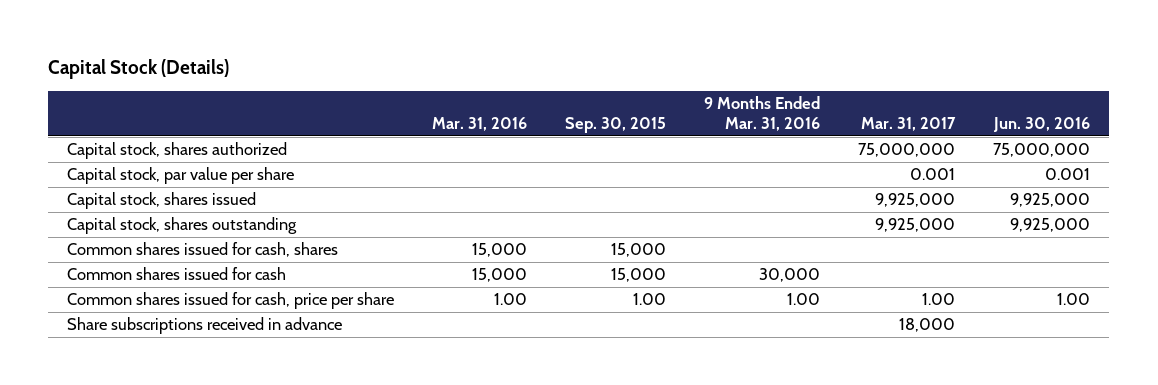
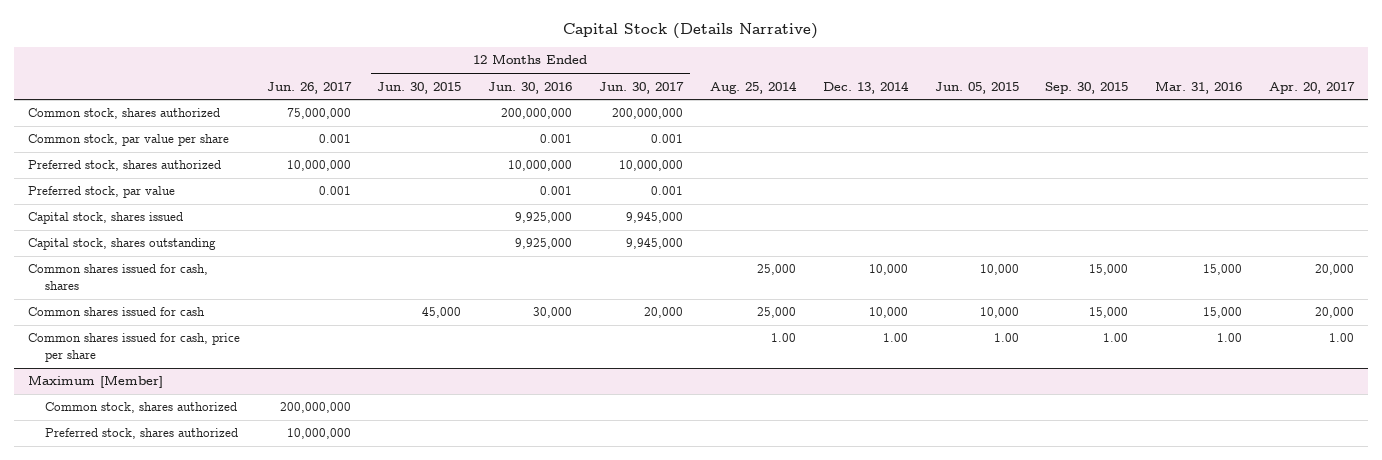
- Capital Stock (Details)
+ Capital Stock (Details Narrative)
- | Mar. 31, 2016 | Sep. 30, 2015 | 9 Months Ended Mar. 31, 2016 | Mar. 31, 2017 | Jun. 30, 2016
+ | Jun. 26, 2017 | 12 Months Ended Jun. 30, 2015 | 12 Months Ended Jun. 30, 2016 | 12 Months Ended Jun. 30, 2017 | Aug. 25, 2014 | Dec. 13, 2014 | Jun. 05, 2015 | Sep. 30, 2015 | Mar. 31, 2016 | Apr. 20, 2017
- Capital stock, shares authorized | | | | 75,000,000 | 75,000,000
- Capital stock, par value per share | | | | 0.001 | 0.001
+ Common stock, shares authorized | 75,000,000 | | 200,000,000 | 200,000,000 | | | | | |
+ Common stock, par value per share | 0.001 | | 0.001 | 0.001 | | | | | |
+ Preferred stock, shares authorized | 10,000,000 | | 10,000,000 | 10,000,000 | | | | | |
+ Preferred stock, par value | 0.001 | | 0.001 | 0.001 | | | | | |
- Share subscriptions received in advance | | | | 18,000 |
+ Maximum [Member]
+ Common stock, shares authorized | 200,000,000 | | | | | | | | |
+ Preferred stock, shares authorized | 10,000,000 | | | | | | | | |

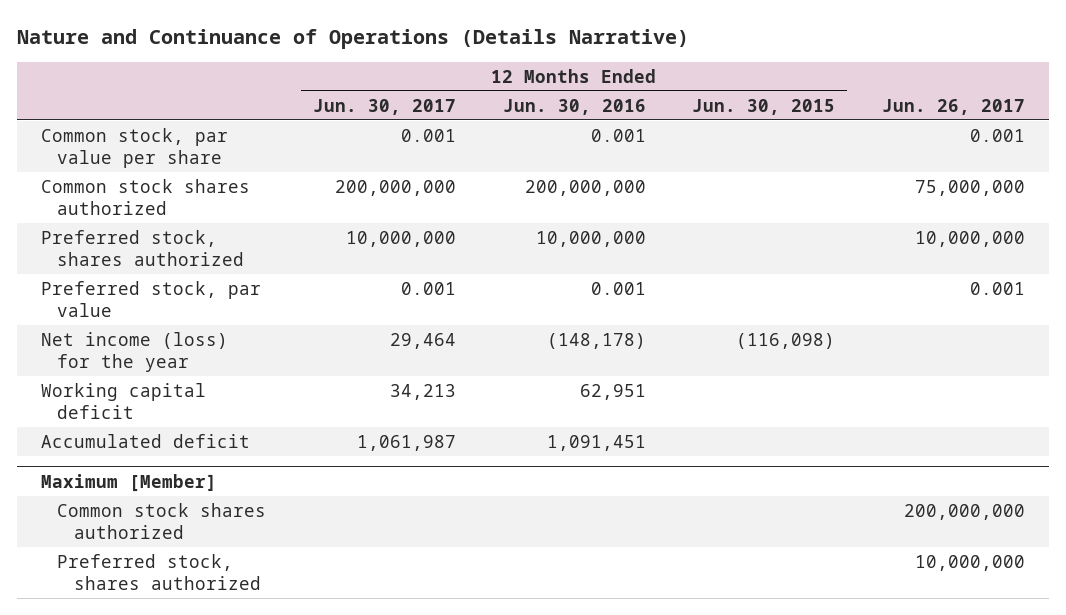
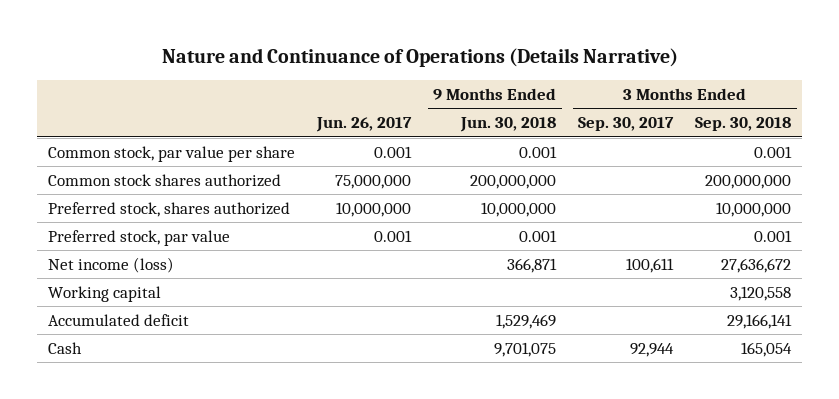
- | 12 Months Ended Jun. 30, 2017 | 12 Months Ended Jun. 30, 2016 | 12 Months Ended Jun. 30, 2015 | Jun. 26, 2017
+ | Jun. 26, 2017 | 9 Months Ended Jun. 30, 2018 | 3 Months Ended Sep. 30, 2017 | 3 Months Ended Sep. 30, 2018
- Net income (loss) for the year | 29,464 | (148,178) | (116,098) |
- Working capital deficit | 34,213 | 62,951 | |
+ Net income (loss) | | 366,871 | 100,611 | 27,636,672
+ Working capital | | | | 3,120,558
- Maximum [Member]
- Common stock shares authorized | | | | 200,000,000
- Preferred stock, shares authorized | | | | 10,000,000
+ Cash | | 9,701,075 | 92,944 | 165,054

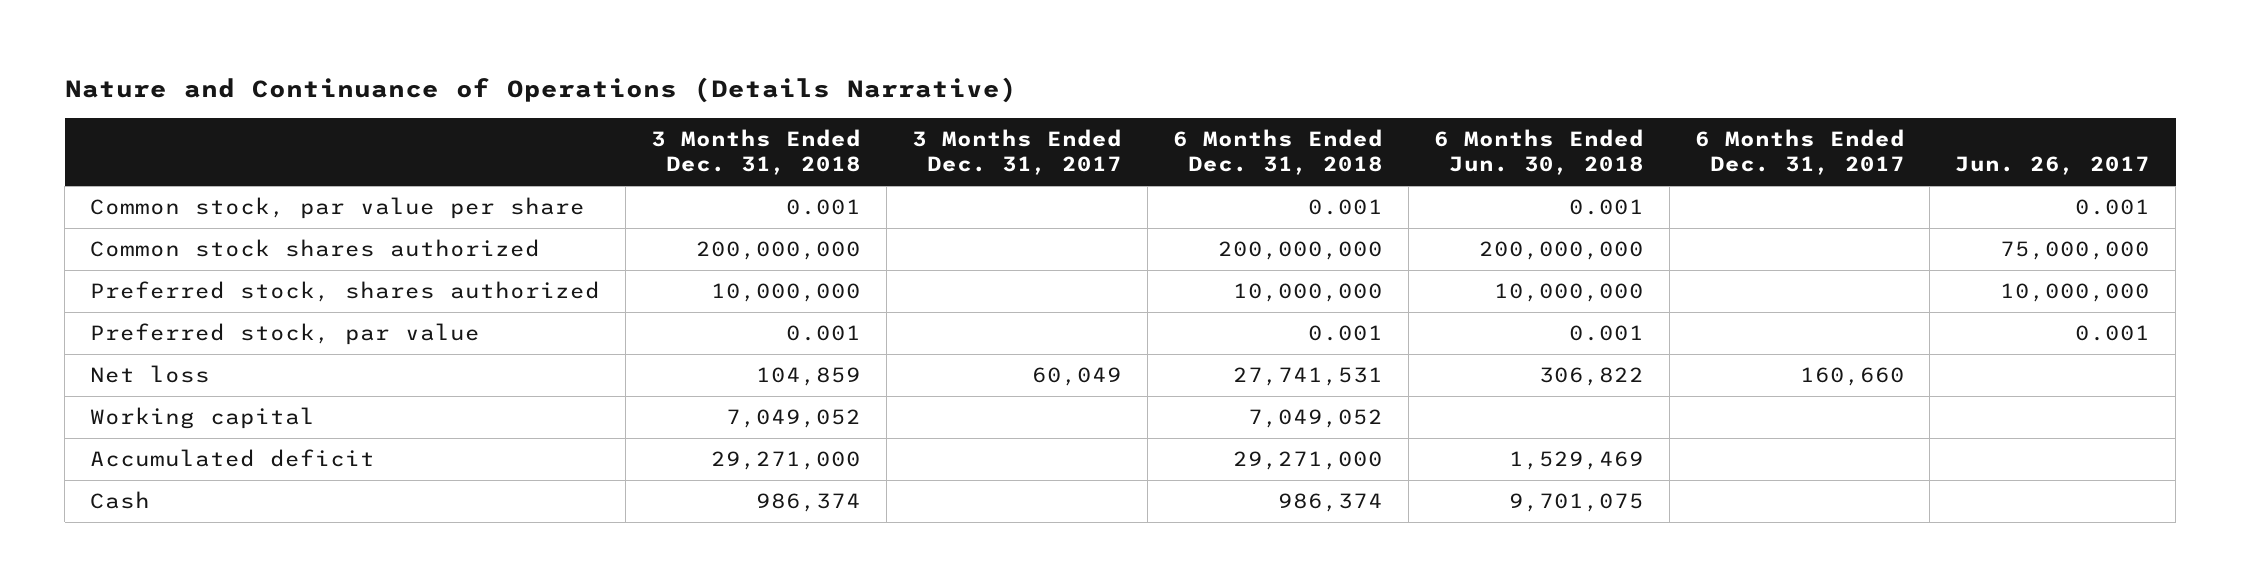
- | Jun. 26, 2017 | 9 Months Ended Jun. 30, 2018 | 3 Months Ended Sep. 30, 2017 | 3 Months Ended Sep. 30, 2018
+ | 3 Months Ended Dec. 31, 2018 | 3 Months Ended Dec. 31, 2017 | 6 Months Ended Dec. 31, 2018 | 6 Months Ended Jun. 30, 2018 | 6 Months Ended Dec. 31, 2017 | Jun. 26, 2017
- Net income (loss) | | 366,871 | 100,611 | 27,636,672
+ Net loss | 104,859 | 60,049 | 27,741,531 | 306,822 | 160,660 |

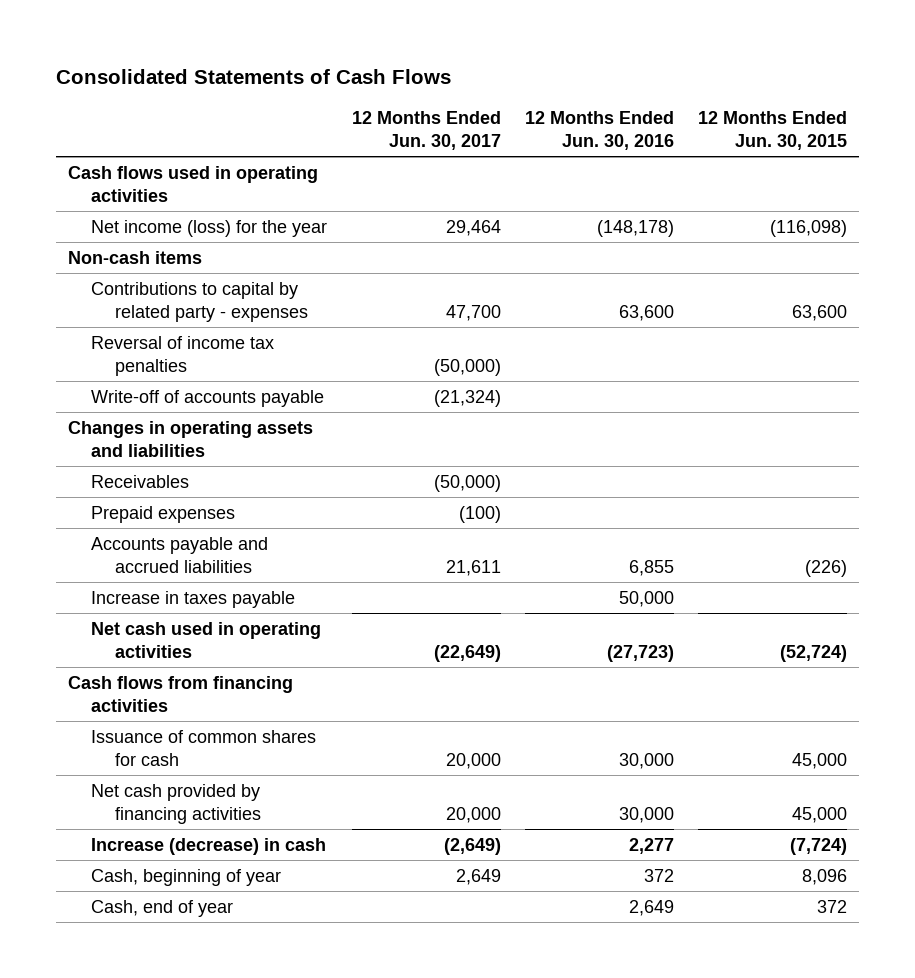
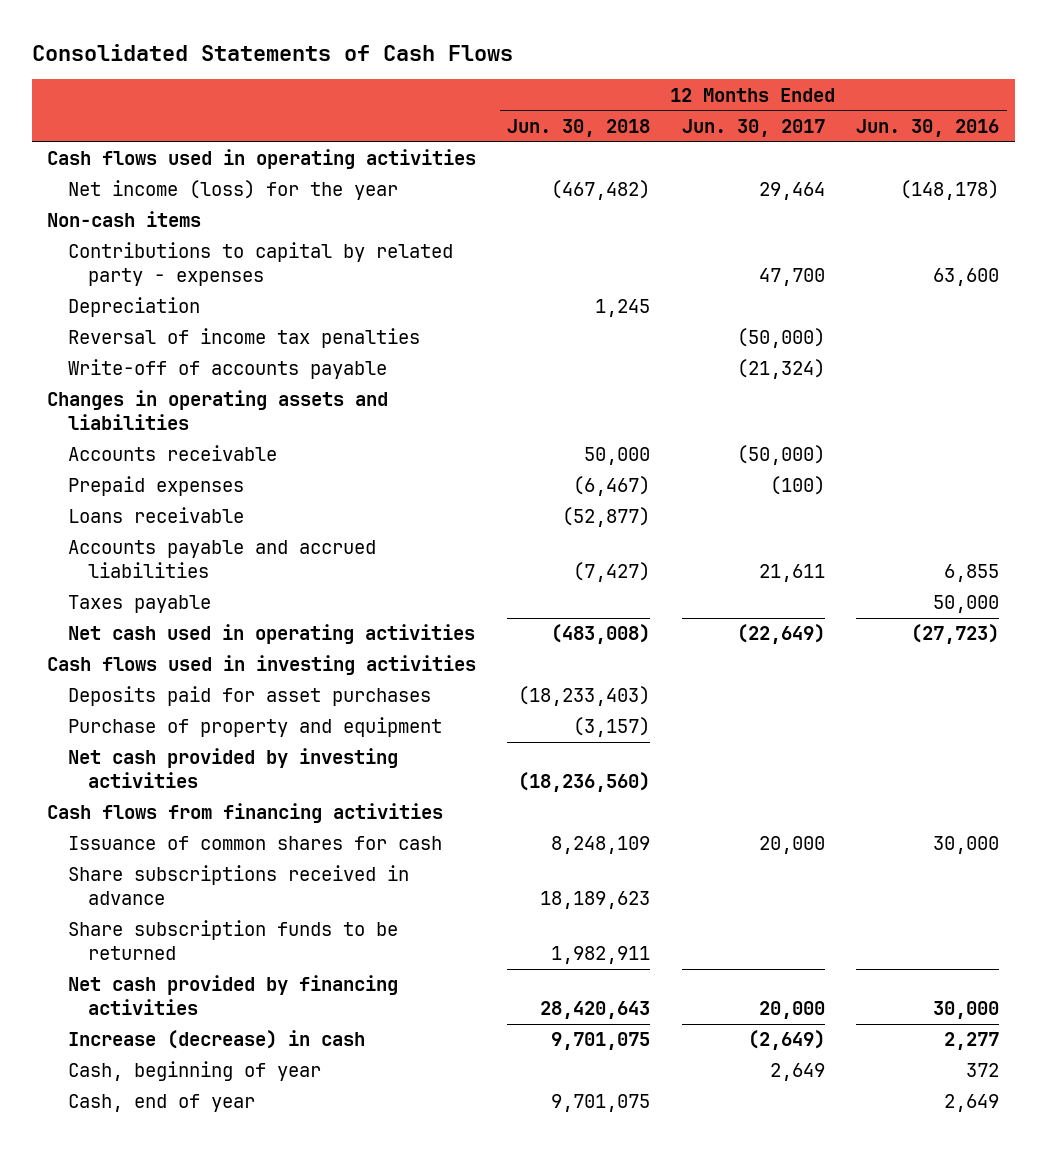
- | 12 Months Ended Jun. 30, 2017 | 12 Months Ended Jun. 30, 2016 | 12 Months Ended Jun. 30, 2015
+ | 12 Months Ended Jun. 30, 2018 | 12 Months Ended Jun. 30, 2017 | 12 Months Ended Jun. 30, 2016
+ Depreciation | 1,245 | |
- Receivables | (50,000) | |
+ Accounts receivable | 50,000 | (50,000) |
+ Loans receivable | (52,877) | |
- Increase in taxes payable | | 50,000 |
+ Taxes payable | | | 50,000
+ Cash flows used in investing activities
+ Deposits paid for asset purchases | (18,233,403) | |
+ Purchase of property and equipment | (3,157) | |
+ Net cash provided by investing activities | (18,236,560) | |
+ Share subscriptions received in advance | 18,189,623 | |
+ Share subscription funds to be returned | 1,982,911 | |

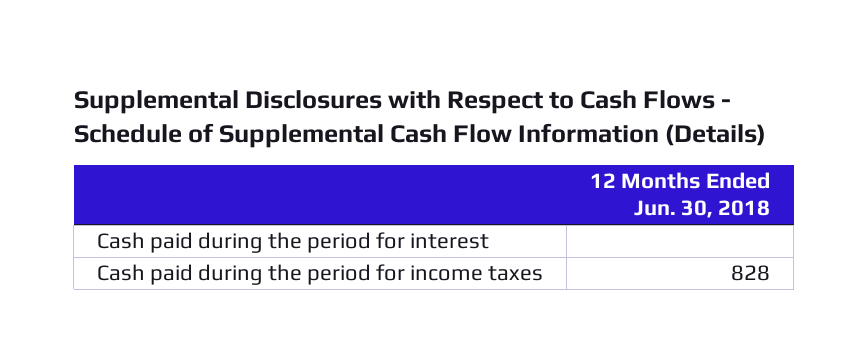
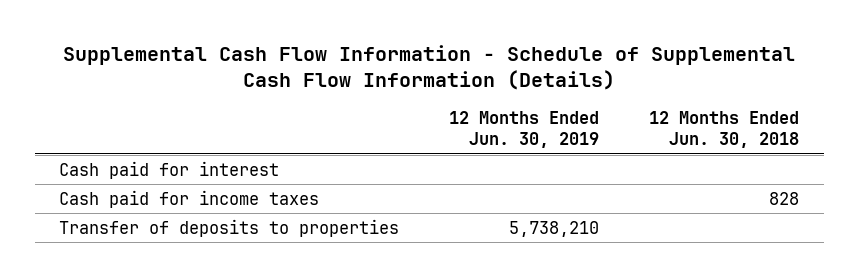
- Supplemental Disclosures with Respect to Cash Flows - Schedule of Supplemental Cash Flow Information (Details)
+ Supplemental Cash Flow Information - Schedule of Supplemental Cash Flow Information (Details)
- | 12 Months Ended Jun. 30, 2018
+ | 12 Months Ended Jun. 30, 2019 | 12 Months Ended Jun. 30, 2018
- Cash paid during the period for interest
- Cash paid during the period for income taxes | 828
+ Cash paid for interest
+ Cash paid for income taxes | | 828
+ Transfer of deposits to properties | 5,738,210 |

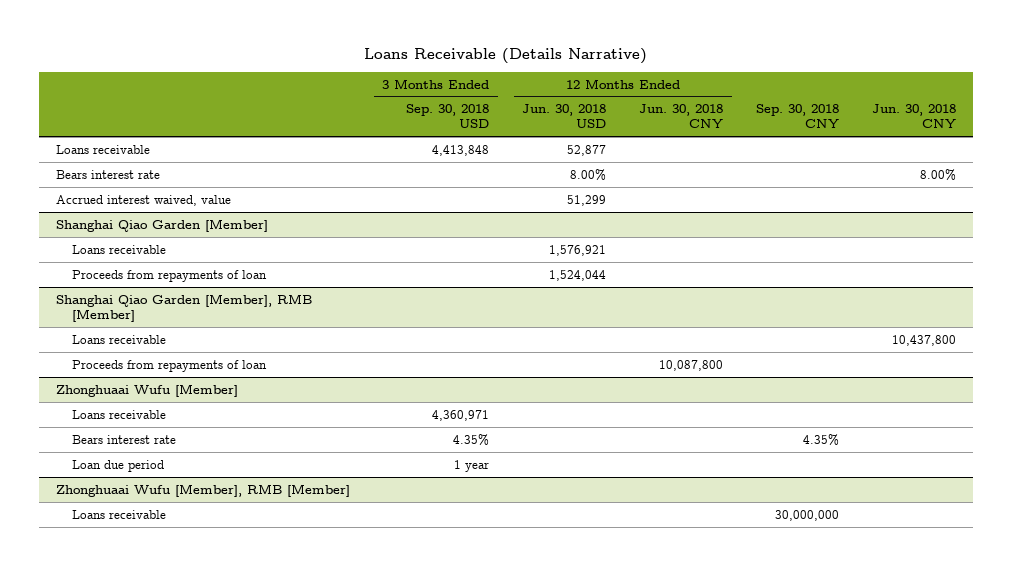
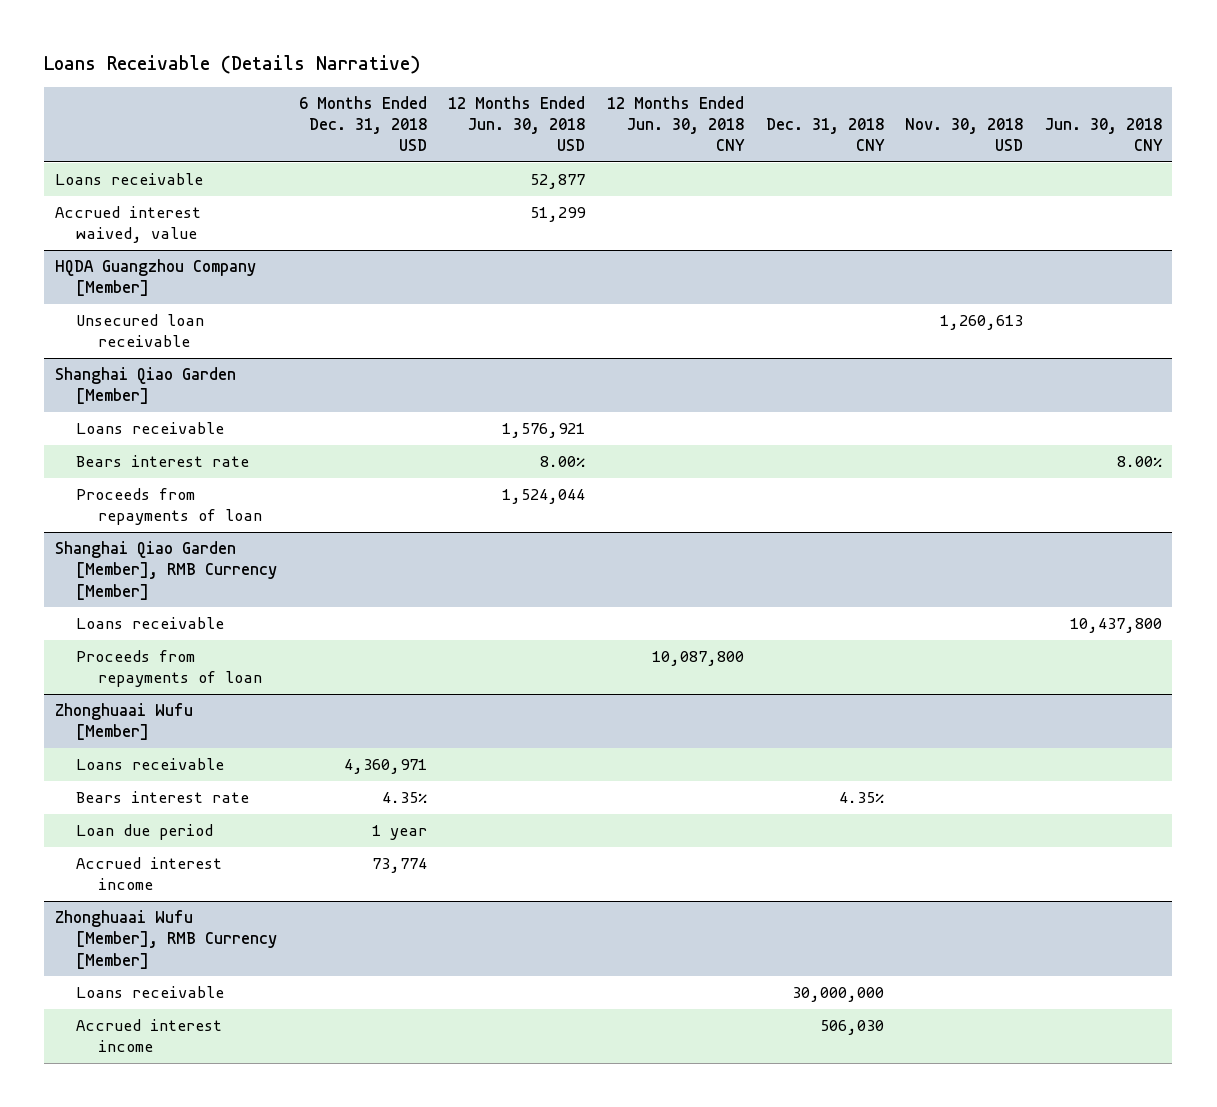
- | 3 Months Ended Sep. 30, 2018 USD | 12 Months Ended Jun. 30, 2018 USD | 12 Months Ended Jun. 30, 2018 CNY | Sep. 30, 2018 CNY | Jun. 30, 2018 CNY
+ | 6 Months Ended Dec. 31, 2018 USD | 12 Months Ended Jun. 30, 2018 USD | 12 Months Ended Jun. 30, 2018 CNY | Dec. 31, 2018 CNY | Nov. 30, 2018 USD | Jun. 30, 2018 CNY
- Bears interest rate | | 8.00% | | | 8.00%
+ HQDA Guangzhou Company [Member]
+ Unsecured loan receivable | | | | | 1,260,613 |
@ Shanghai Qiao Garden [Member]
+ Bears interest rate | | 8.00% | | | | 8.00%
- Shanghai Qiao Garden [Member], RMB [Member]
+ Shanghai Qiao Garden [Member], RMB Currency [Member]
- Zhonghuaai Wufu [Member], RMB [Member]
@ Zhonghuaai Wufu [Member]
+ Accrued interest income | 73,774 | | | | |
+ Zhonghuaai Wufu [Member], RMB Currency [Member]
+ Accrued interest income | | | | 506,030 | |

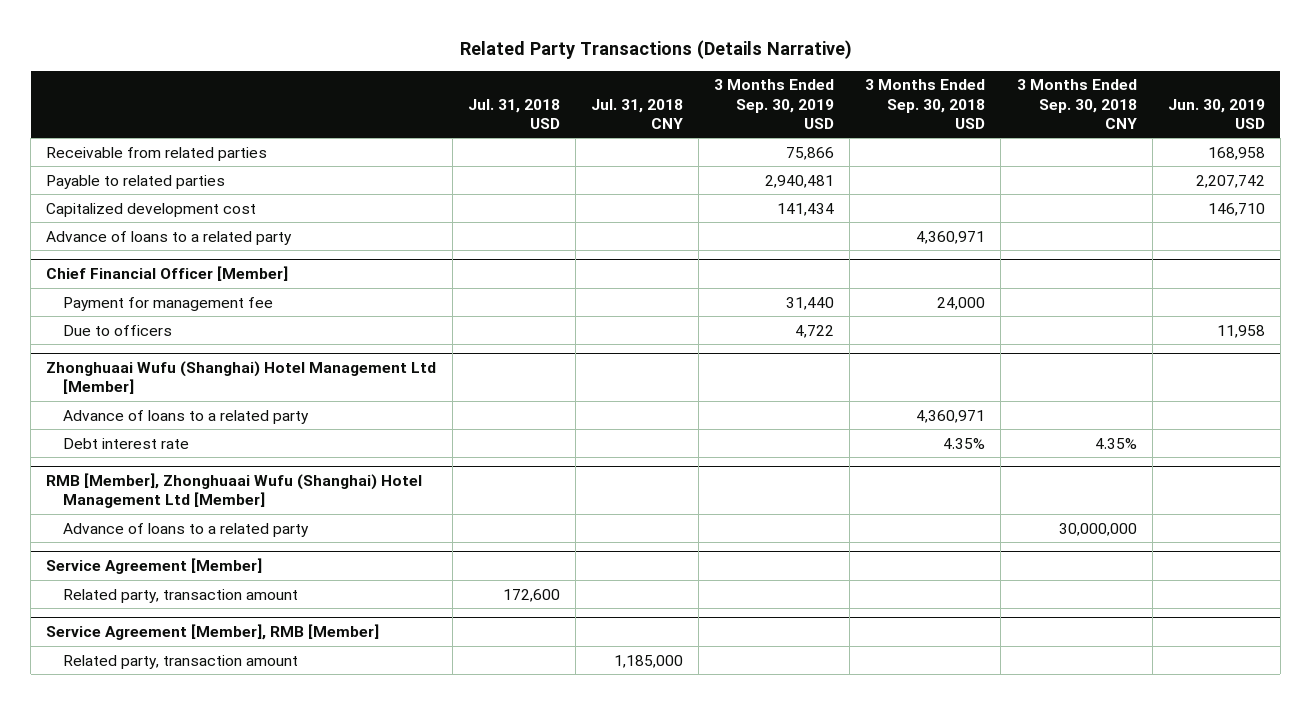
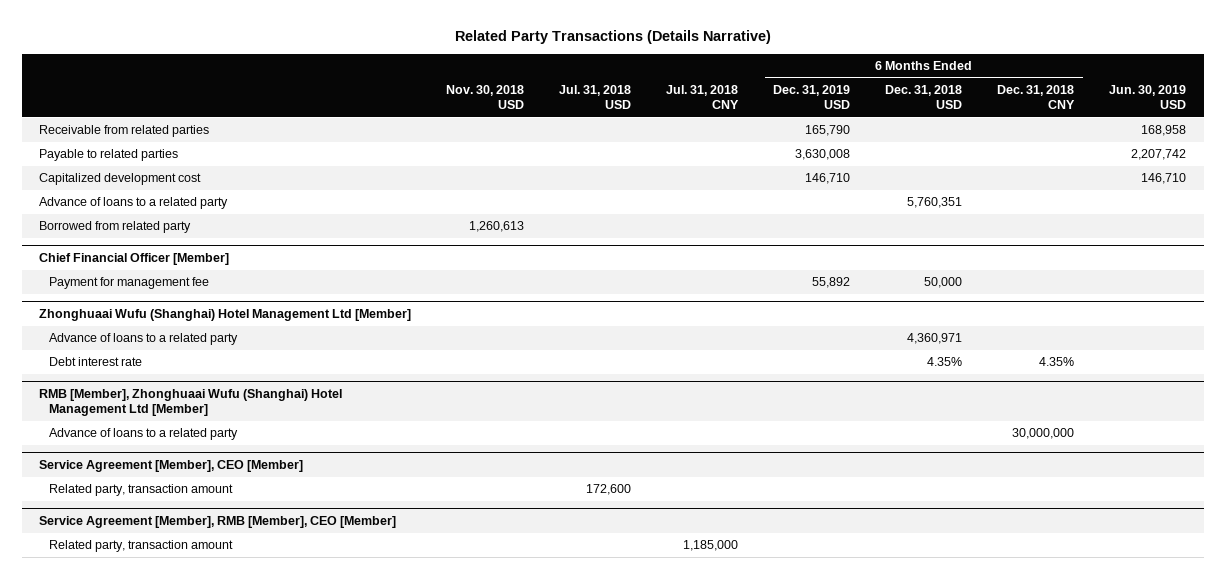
- | Jul. 31, 2018 USD | Jul. 31, 2018 CNY | 3 Months Ended Sep. 30, 2019 USD | 3 Months Ended Sep. 30, 2018 USD | 3 Months Ended Sep. 30, 2018 CNY | Jun. 30, 2019 USD
+ | Nov. 30, 2018 USD | Jul. 31, 2018 USD | Jul. 31, 2018 CNY | 6 Months Ended Dec. 31, 2019 USD | 6 Months Ended Dec. 31, 2018 USD | 6 Months Ended Dec. 31, 2018 CNY | Jun. 30, 2019 USD
+ Borrowed from related party | 1,260,613 | | | | | |
@ Chief Financial Officer [Member]
- Due to officers | | | 4,722 | | | 11,958
- Service Agreement [Member]
+ Service Agreement [Member], CEO [Member]
- Service Agreement [Member], RMB [Member]
+ Service Agreement [Member], RMB [Member], CEO [Member]

